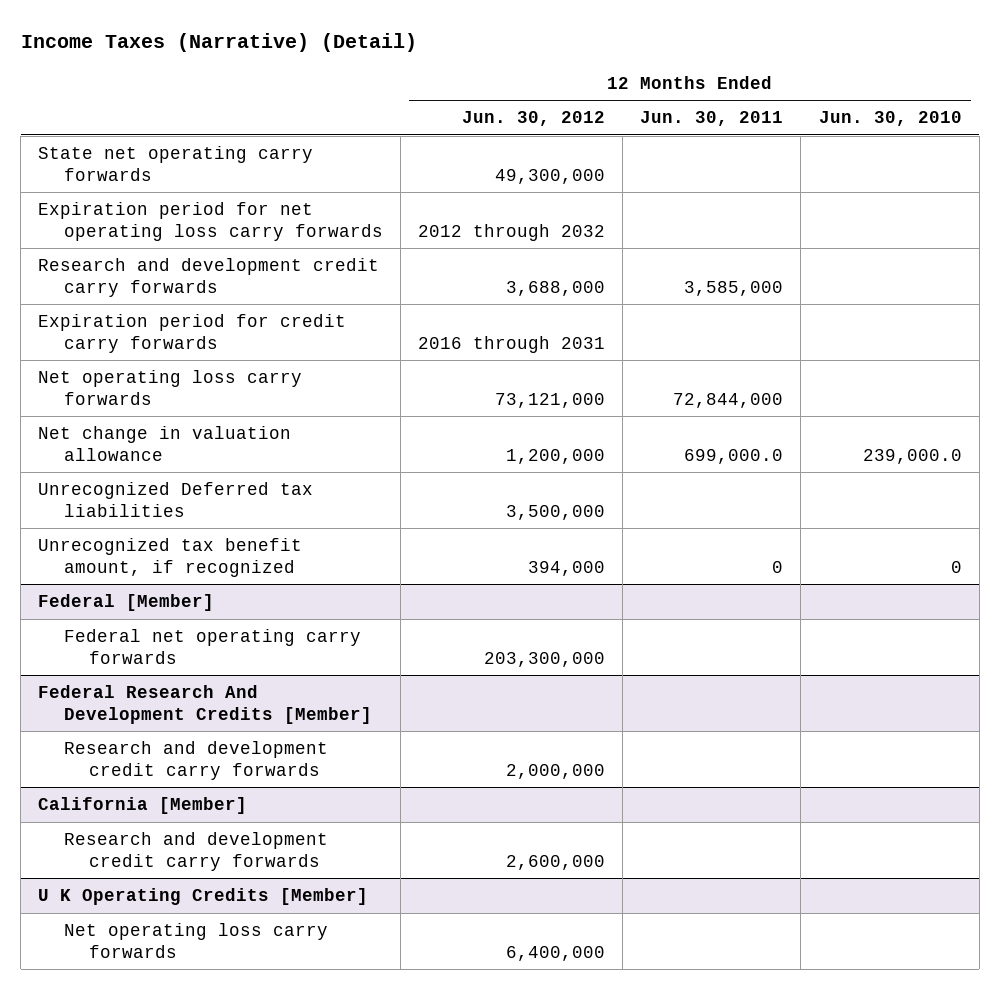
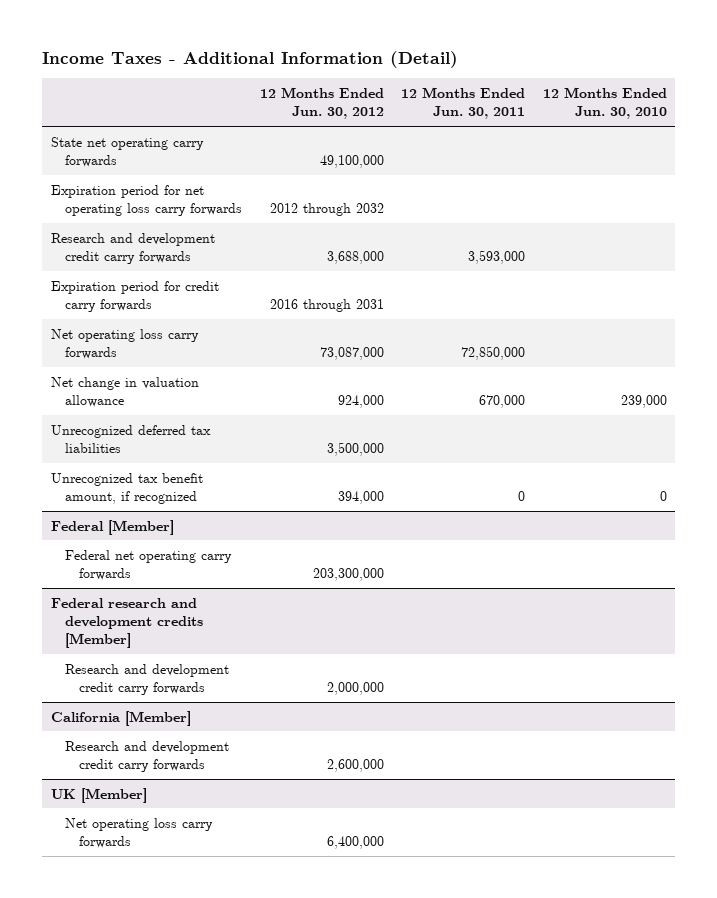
- Income Taxes (Narrative) (Detail)
+ Income Taxes - Additional Information (Detail)
- State net operating carry forwards | 49,300,000 | |
+ State net operating carry forwards | 49,100,000 | |
- Research and development credit carry forwards | 3,688,000 | 3,585,000 |
+ Research and development credit carry forwards | 3,688,000 | 3,593,000 |
- Net operating loss carry forwards | 73,121,000 | 72,844,000 |
- Net change in valuation allowance | 1,200,000 | 699,000.0 | 239,000.0
- Unrecognized Deferred tax liabilities | 3,500,000 | |
+ Net operating loss carry forwards | 73,087,000 | 72,850,000 |
+ Net change in valuation allowance | 924,000 | 670,000 | 239,000
+ Unrecognized deferred tax liabilities | 3,500,000 | |
- Federal Research And Development Credits [Member]
+ Federal research and development credits [Member]
- U K Operating Credits [Member]
+ UK [Member]

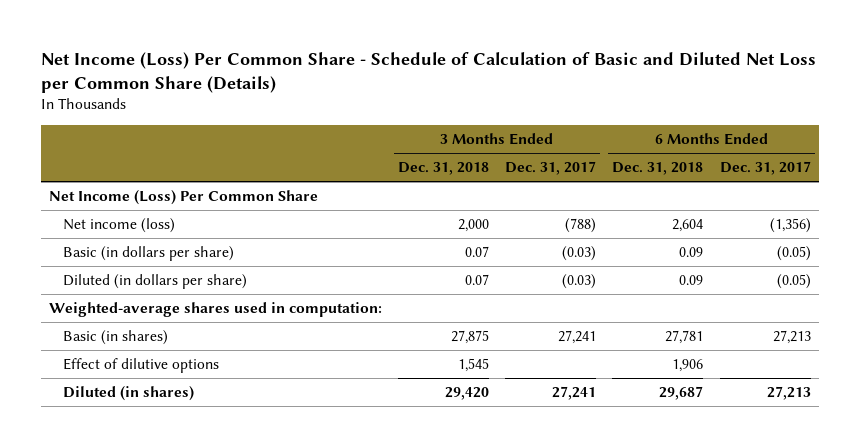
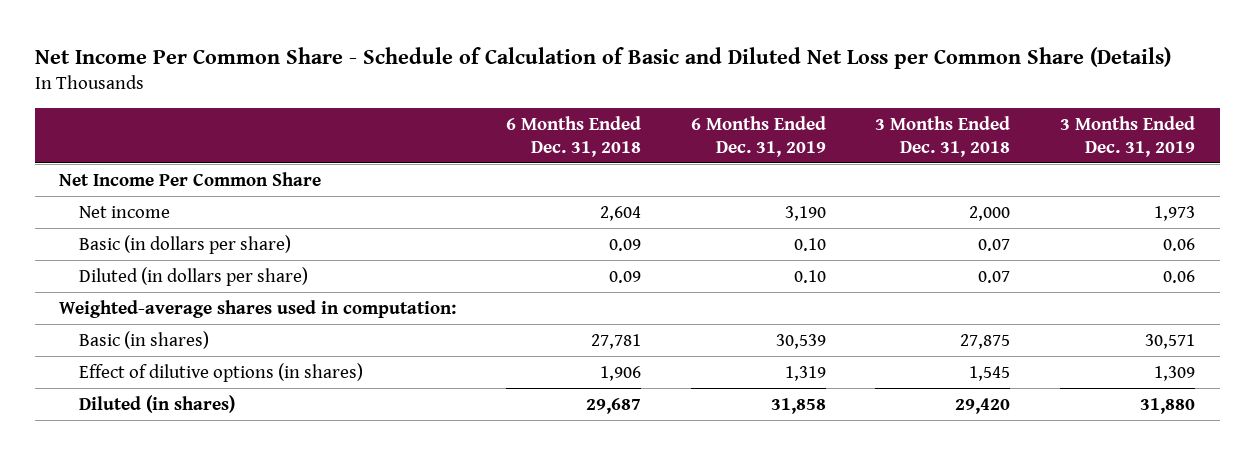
- Net Income (Loss) Per Common Share - Schedule of Calculation of Basic and Diluted Net Loss per Common Share (Details)
+ Net Income Per Common Share - Schedule of Calculation of Basic and Diluted Net Loss per Common Share (Details)
- | 3 Months Ended Dec. 31, 2018 | 3 Months Ended Dec. 31, 2017 | 6 Months Ended Dec. 31, 2018 | 6 Months Ended Dec. 31, 2017
+ | 6 Months Ended Dec. 31, 2018 | 6 Months Ended Dec. 31, 2019 | 3 Months Ended Dec. 31, 2018 | 3 Months Ended Dec. 31, 2019
- Net Income (Loss) Per Common Share
- Net income (loss) | 2,000 | (788) | 2,604 | (1,356)
+ Net Income Per Common Share
+ Net income | 2,604 | 3,190 | 2,000 | 1,973
- Effect of dilutive options | 1,545 | | 1,906 |
+ Effect of dilutive options (in shares) | 1,906 | 1,319 | 1,545 | 1,309

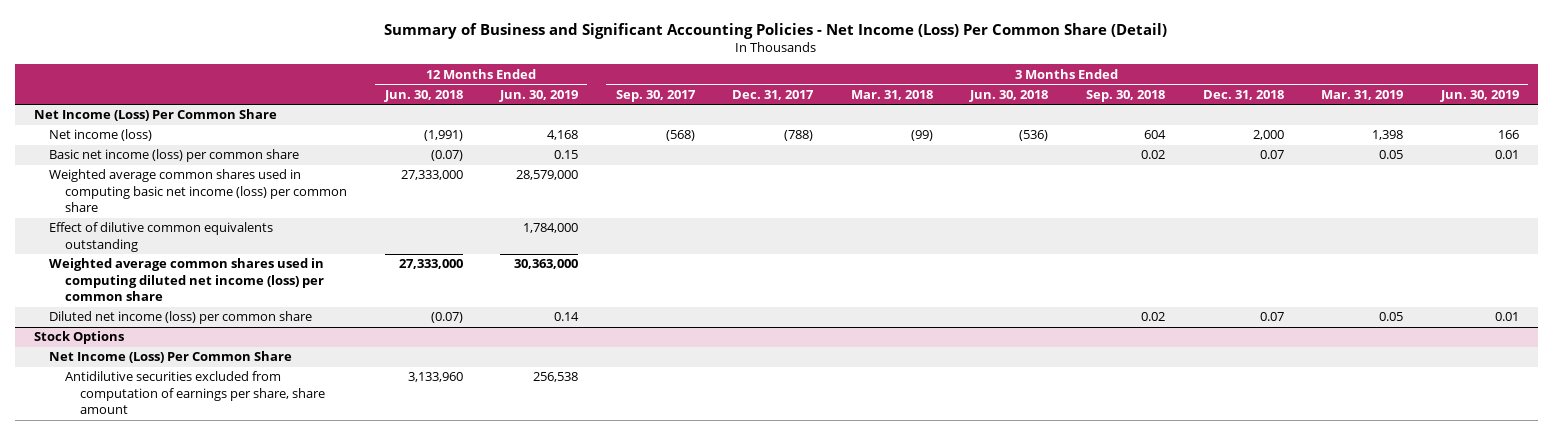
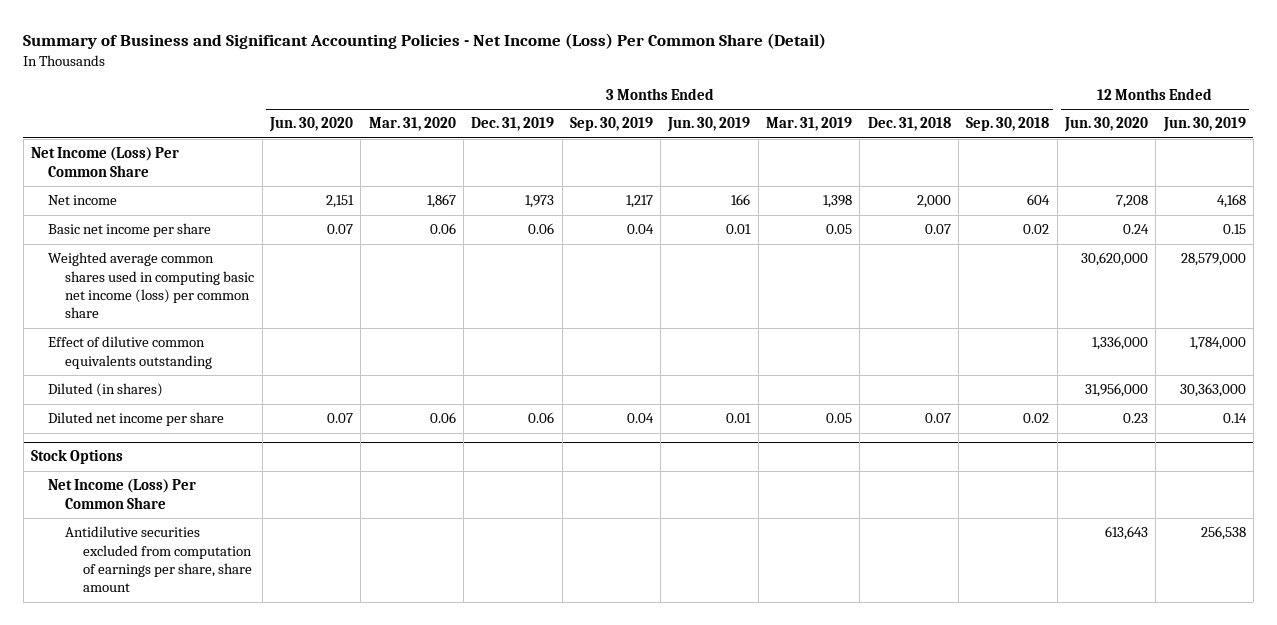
- | 12 Months Ended Jun. 30, 2018 | 12 Months Ended Jun. 30, 2019 | 3 Months Ended Sep. 30, 2017 | 3 Months Ended Dec. 31, 2017 | 3 Months Ended Mar. 31, 2018 | 3 Months Ended Jun. 30, 2018 | 3 Months Ended Sep. 30, 2018 | 3 Months Ended Dec. 31, 2018 | 3 Months Ended Mar. 31, 2019 | 3 Months Ended Jun. 30, 2019
+ | 3 Months Ended Jun. 30, 2020 | 3 Months Ended Mar. 31, 2020 | 3 Months Ended Dec. 31, 2019 | 3 Months Ended Sep. 30, 2019 | 3 Months Ended Jun. 30, 2019 | 3 Months Ended Mar. 31, 2019 | 3 Months Ended Dec. 31, 2018 | 3 Months Ended Sep. 30, 2018 | 12 Months Ended Jun. 30, 2020 | 12 Months Ended Jun. 30, 2019
- Net income (loss) | (1,991) | 4,168 | (568) | (788) | (99) | (536) | 604 | 2,000 | 1,398 | 166
- Basic net income (loss) per common share | (0.07) | 0.15 | | | | | 0.02 | 0.07 | 0.05 | 0.01
+ Net income | 2,151 | 1,867 | 1,973 | 1,217 | 166 | 1,398 | 2,000 | 604 | 7,208 | 4,168
+ Basic net income per share | 0.07 | 0.06 | 0.06 | 0.04 | 0.01 | 0.05 | 0.07 | 0.02 | 0.24 | 0.15
- Weighted average common shares used in computing diluted net income (loss) per common share | 27,333,000 | 30,363,000 | | | | | | | |
- Diluted net income (loss) per common share | (0.07) | 0.14 | | | | | 0.02 | 0.07 | 0.05 | 0.01
+ Diluted (in shares) | | | | | | | | | 31,956,000 | 30,363,000
+ Diluted net income per share | 0.07 | 0.06 | 0.06 | 0.04 | 0.01 | 0.05 | 0.07 | 0.02 | 0.23 | 0.14

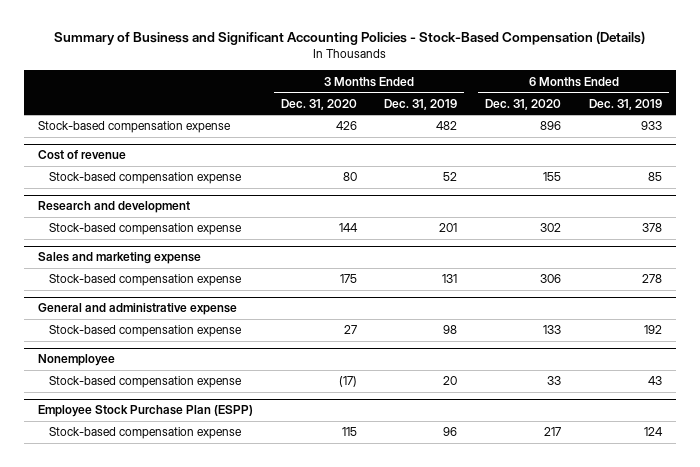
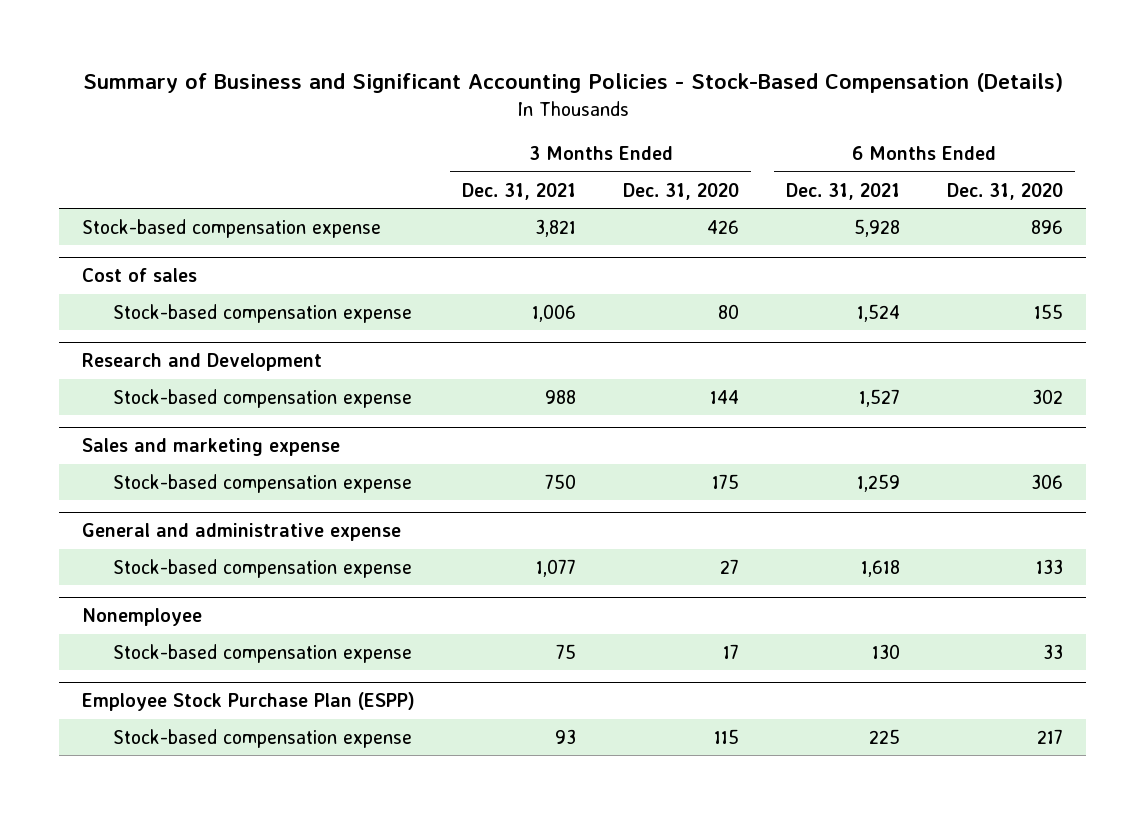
- | 3 Months Ended Dec. 31, 2020 | 3 Months Ended Dec. 31, 2019 | 6 Months Ended Dec. 31, 2020 | 6 Months Ended Dec. 31, 2019
+ | 3 Months Ended Dec. 31, 2021 | 3 Months Ended Dec. 31, 2020 | 6 Months Ended Dec. 31, 2021 | 6 Months Ended Dec. 31, 2020
- Cost of revenue
+ Cost of sales
- Research and development
+ Research and Development
@ Nonemployee
- Stock-based compensation expense | (17) | 20 | 33 | 43
+ Stock-based compensation expense | 75 | 17 | 130 | 33

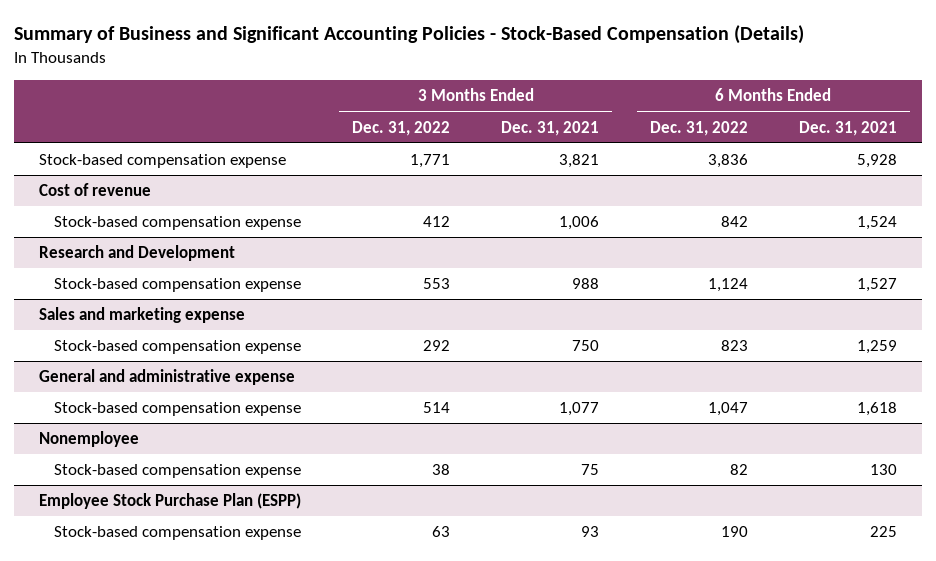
- | 3 Months Ended Dec. 31, 2021 | 3 Months Ended Dec. 31, 2020 | 6 Months Ended Dec. 31, 2021 | 6 Months Ended Dec. 31, 2020
+ | 3 Months Ended Dec. 31, 2022 | 3 Months Ended Dec. 31, 2021 | 6 Months Ended Dec. 31, 2022 | 6 Months Ended Dec. 31, 2021
- Cost of sales
+ Cost of revenue

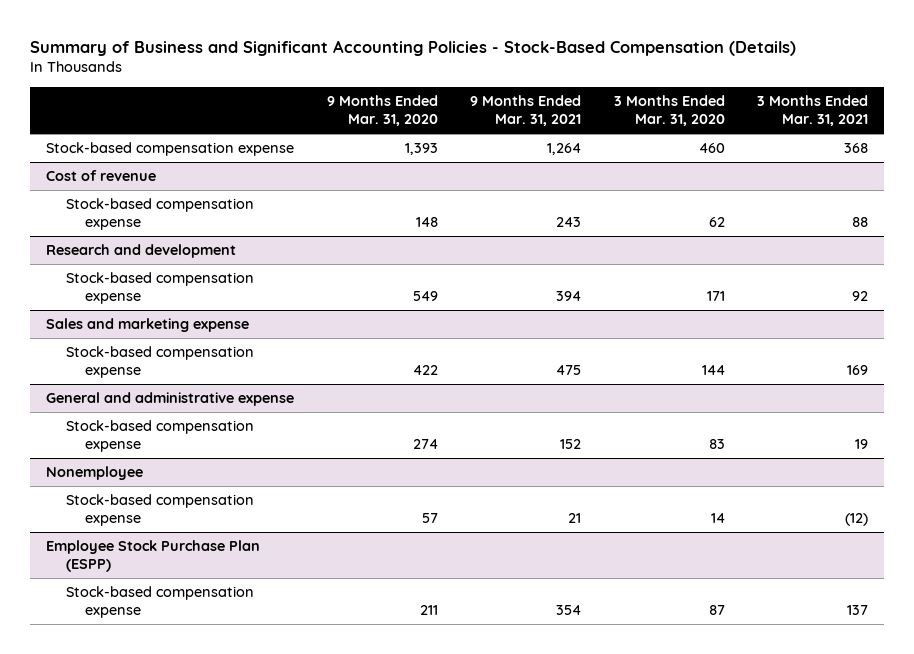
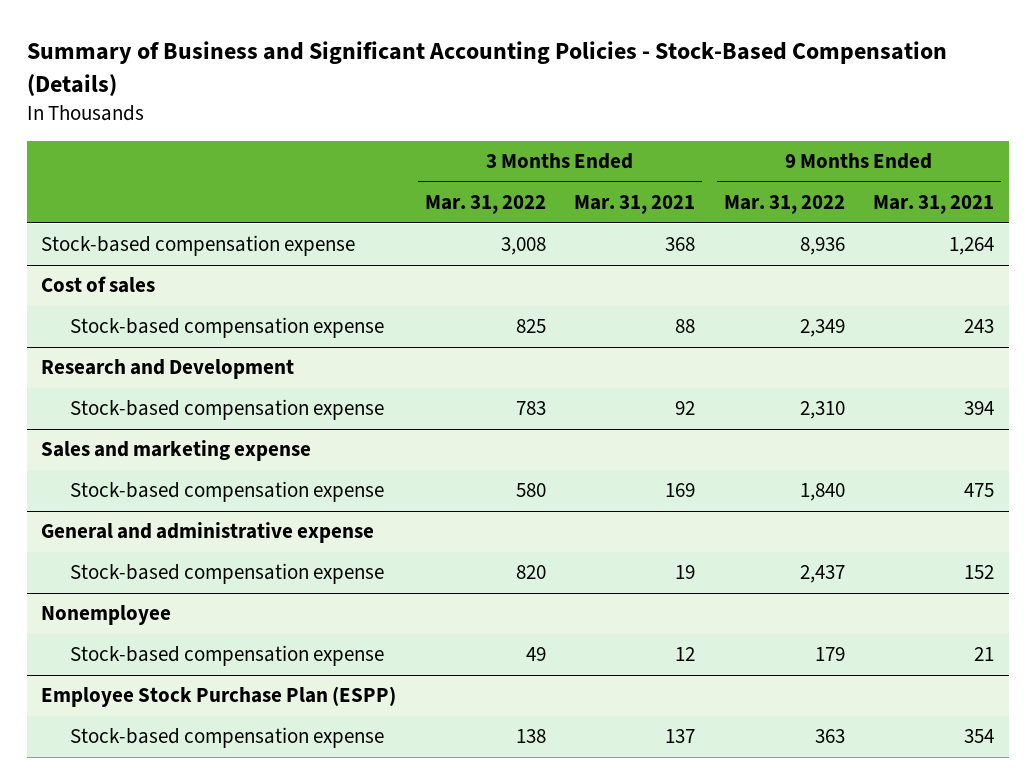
- | 9 Months Ended Mar. 31, 2020 | 9 Months Ended Mar. 31, 2021 | 3 Months Ended Mar. 31, 2020 | 3 Months Ended Mar. 31, 2021
+ | 3 Months Ended Mar. 31, 2022 | 3 Months Ended Mar. 31, 2021 | 9 Months Ended Mar. 31, 2022 | 9 Months Ended Mar. 31, 2021
- Cost of revenue
+ Cost of sales
- Research and development
+ Research and Development
@ Nonemployee
- Stock-based compensation expense | 57 | 21 | 14 | (12)
+ Stock-based compensation expense | 49 | 12 | 179 | 21

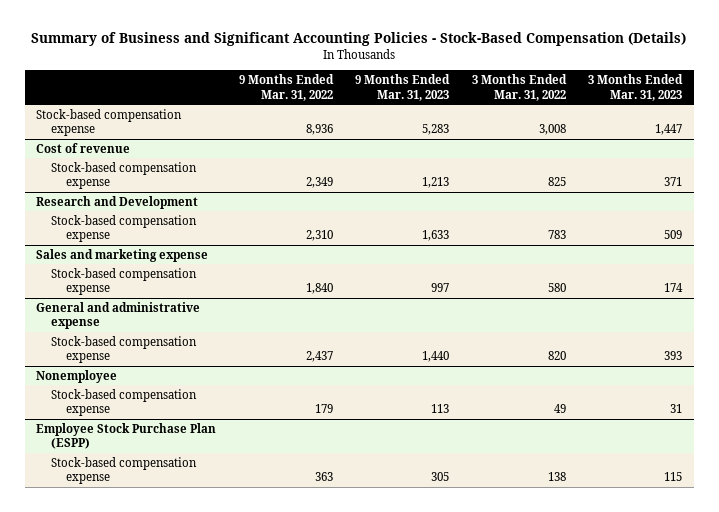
- | 3 Months Ended Mar. 31, 2022 | 3 Months Ended Mar. 31, 2021 | 9 Months Ended Mar. 31, 2022 | 9 Months Ended Mar. 31, 2021
+ | 9 Months Ended Mar. 31, 2022 | 9 Months Ended Mar. 31, 2023 | 3 Months Ended Mar. 31, 2022 | 3 Months Ended Mar. 31, 2023
- Cost of sales
+ Cost of revenue

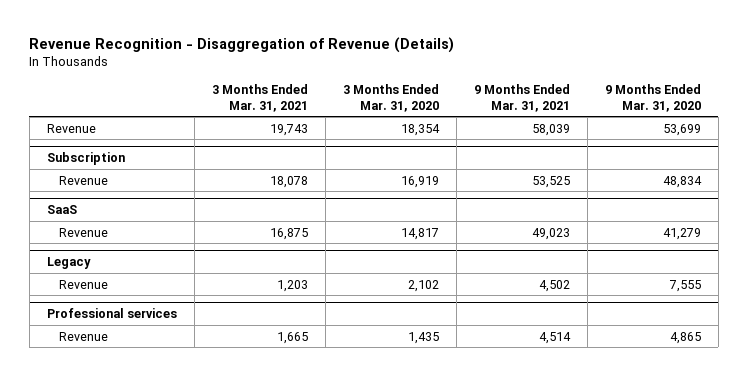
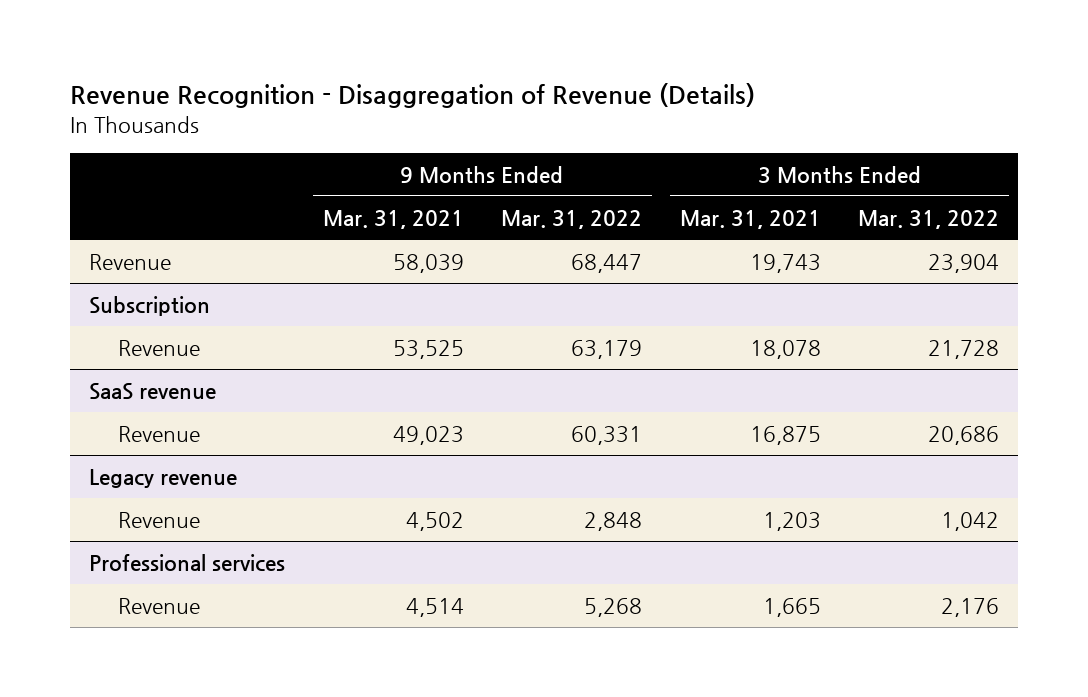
- | 3 Months Ended Mar. 31, 2021 | 3 Months Ended Mar. 31, 2020 | 9 Months Ended Mar. 31, 2021 | 9 Months Ended Mar. 31, 2020
+ | 9 Months Ended Mar. 31, 2021 | 9 Months Ended Mar. 31, 2022 | 3 Months Ended Mar. 31, 2021 | 3 Months Ended Mar. 31, 2022
- SaaS
+ SaaS revenue
- Legacy
+ Legacy revenue

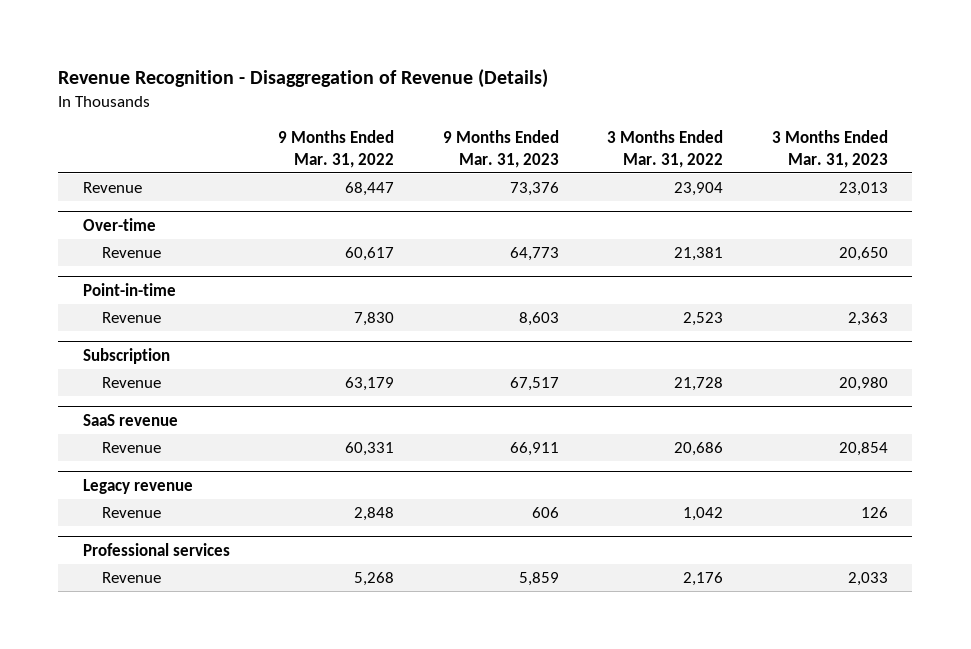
- | 9 Months Ended Mar. 31, 2021 | 9 Months Ended Mar. 31, 2022 | 3 Months Ended Mar. 31, 2021 | 3 Months Ended Mar. 31, 2022
+ | 9 Months Ended Mar. 31, 2022 | 9 Months Ended Mar. 31, 2023 | 3 Months Ended Mar. 31, 2022 | 3 Months Ended Mar. 31, 2023
+ Over-time
+ Revenue | 60,617 | 64,773 | 21,381 | 20,650
+ Point-in-time
+ Revenue | 7,830 | 8,603 | 2,523 | 2,363

